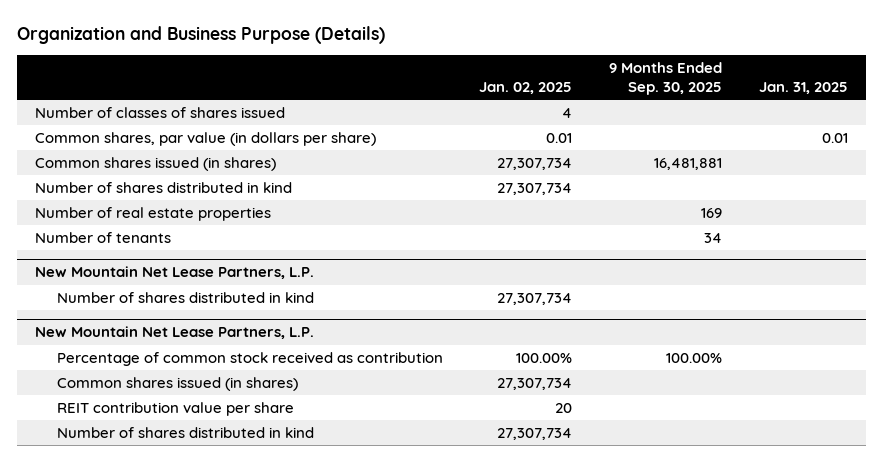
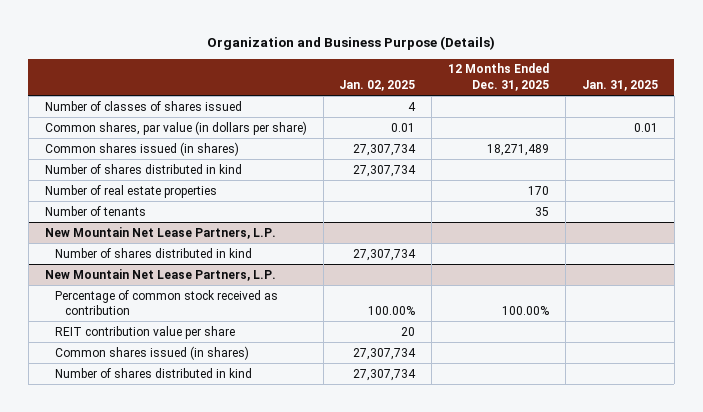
- | Jan. 02, 2025 | 9 Months Ended Sep. 30, 2025 | Jan. 31, 2025
+ | Jan. 02, 2025 | 12 Months Ended Dec. 31, 2025 | Jan. 31, 2025
@ New Mountain Net Lease Partners, L.P.
moved down: Common shares issued (in shares) | 27,307,734 | |

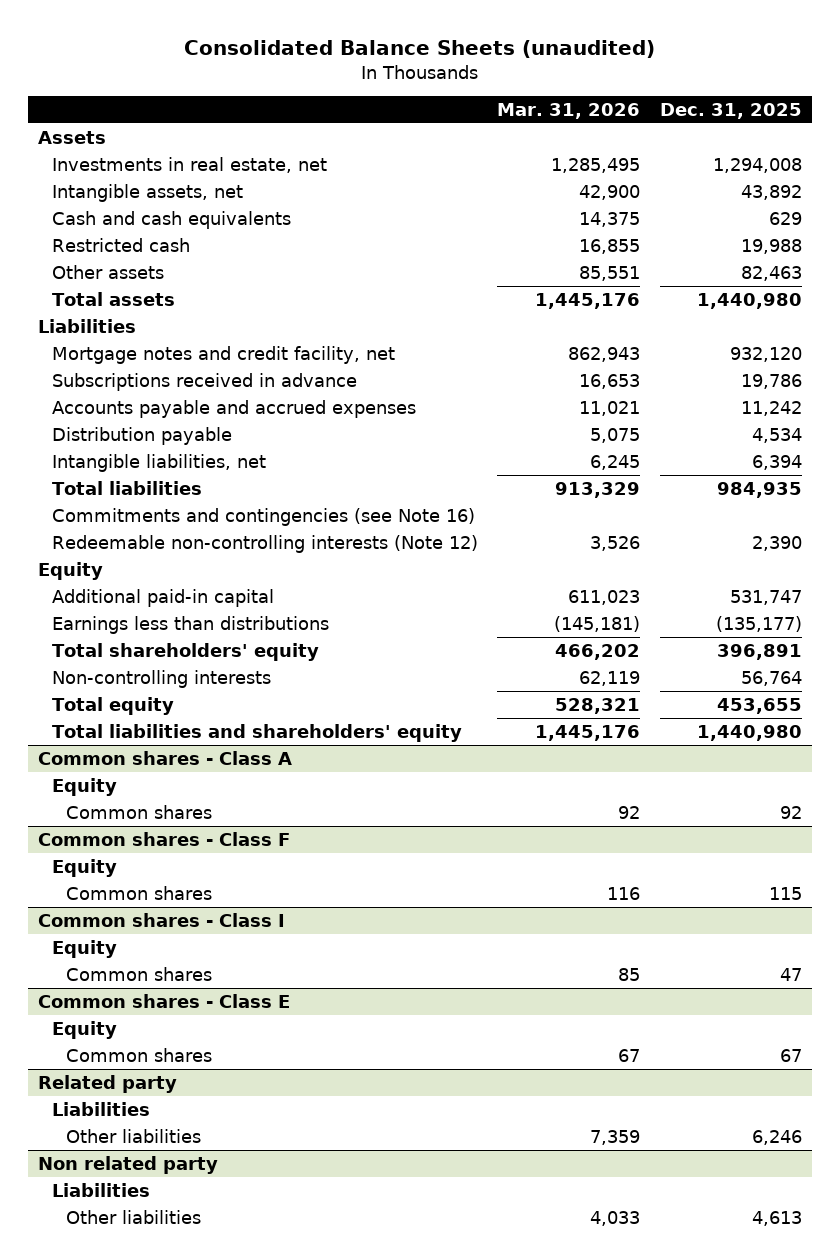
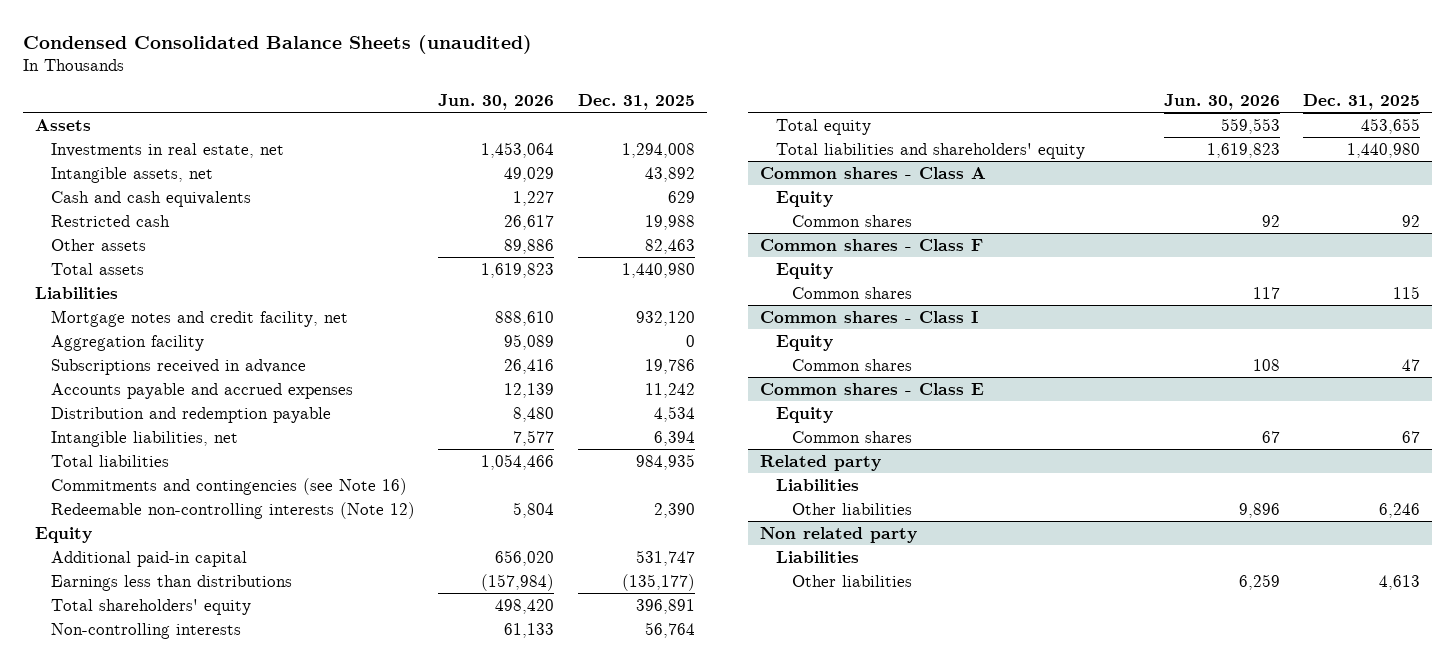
- Consolidated Balance Sheets (unaudited)
+ Condensed Consolidated Balance Sheets (unaudited)
- | Mar. 31, 2026 | Dec. 31, 2025
+ | Jun. 30, 2026 | Dec. 31, 2025
+ Aggregation facility | 95,089 | 0
- Distribution payable | 5,075 | 4,534
+ Distribution and redemption payable | 8,480 | 4,534

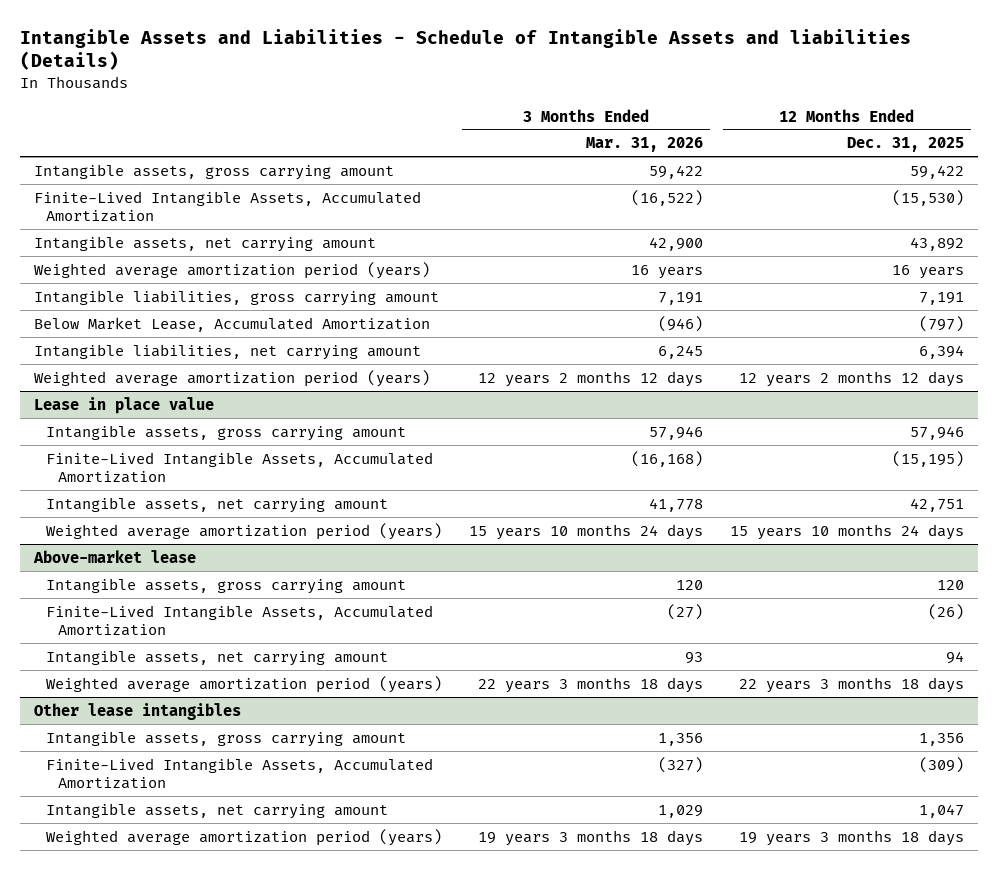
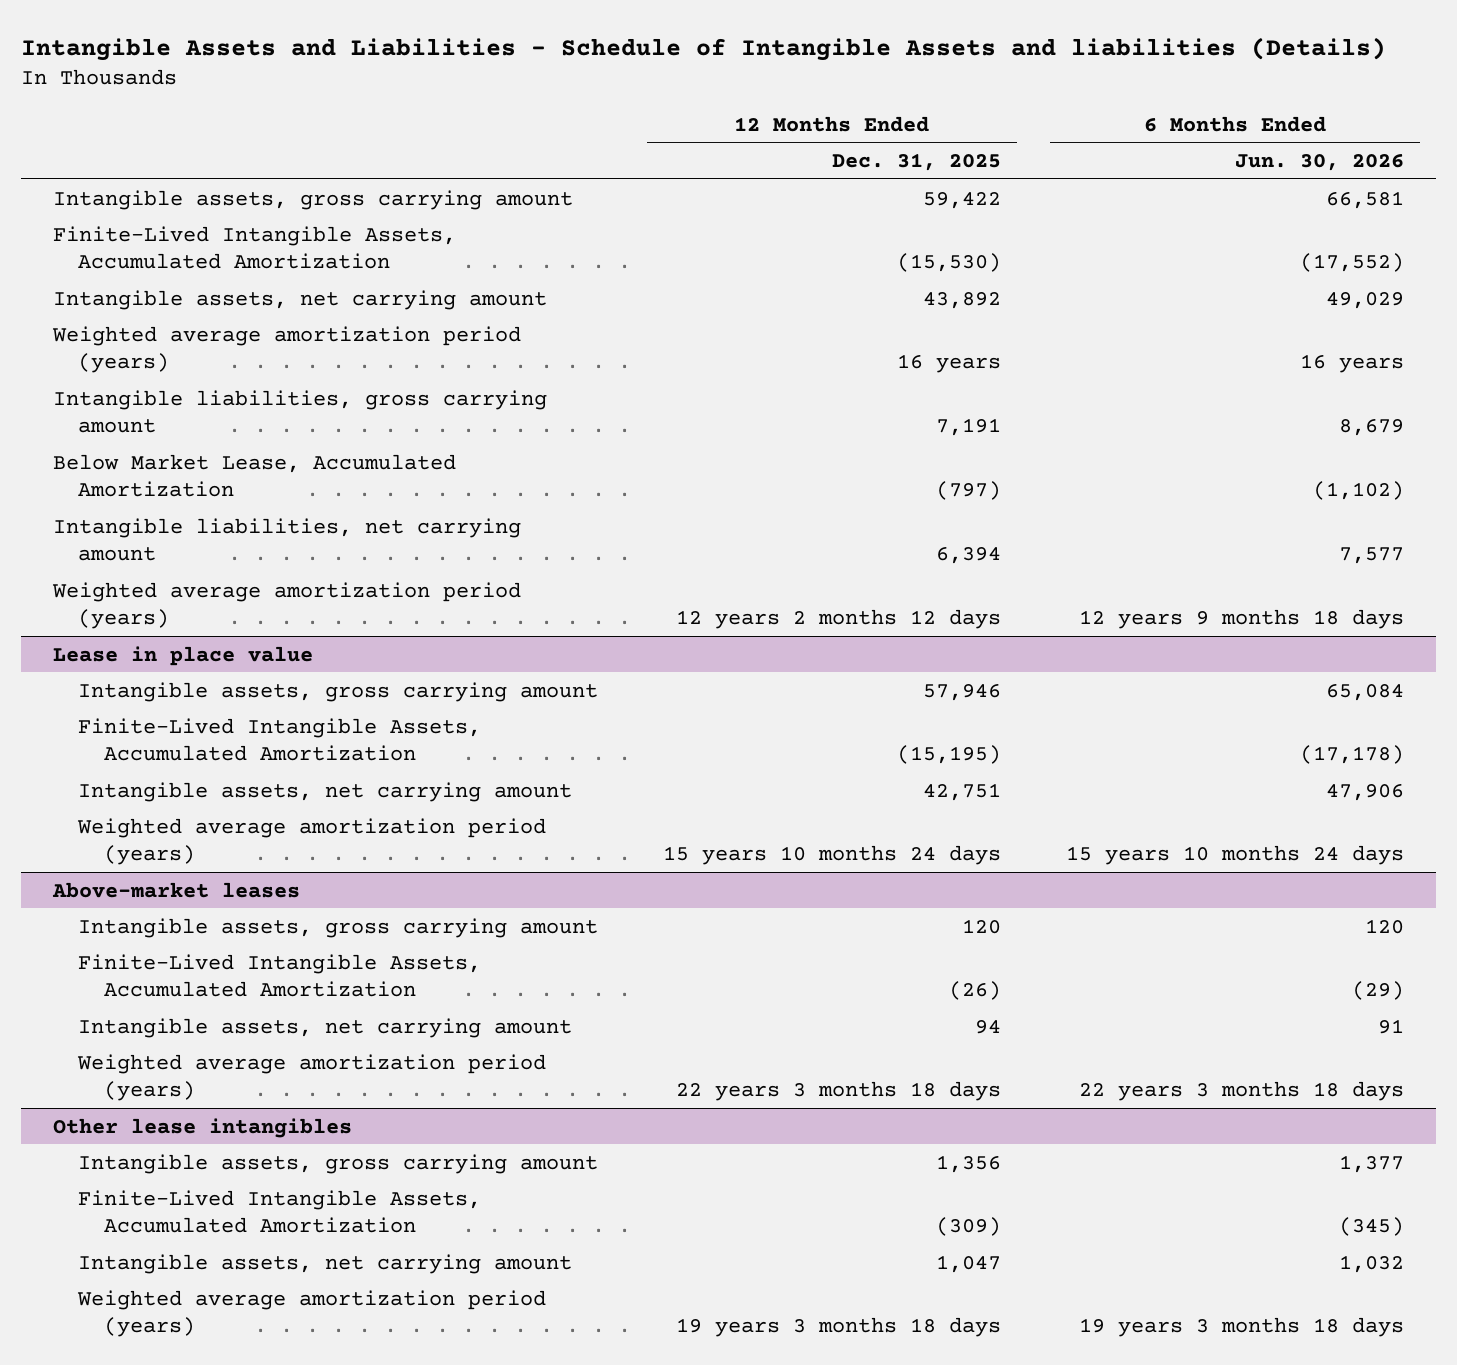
- | 3 Months Ended Mar. 31, 2026 | 12 Months Ended Dec. 31, 2025
+ | 12 Months Ended Dec. 31, 2025 | 6 Months Ended Jun. 30, 2026
- Above-market lease
+ Above-market leases

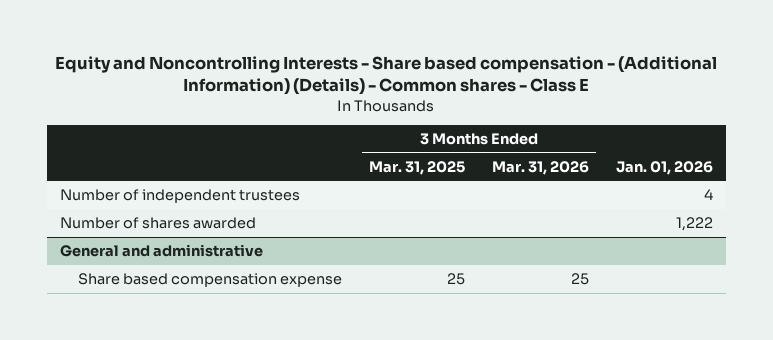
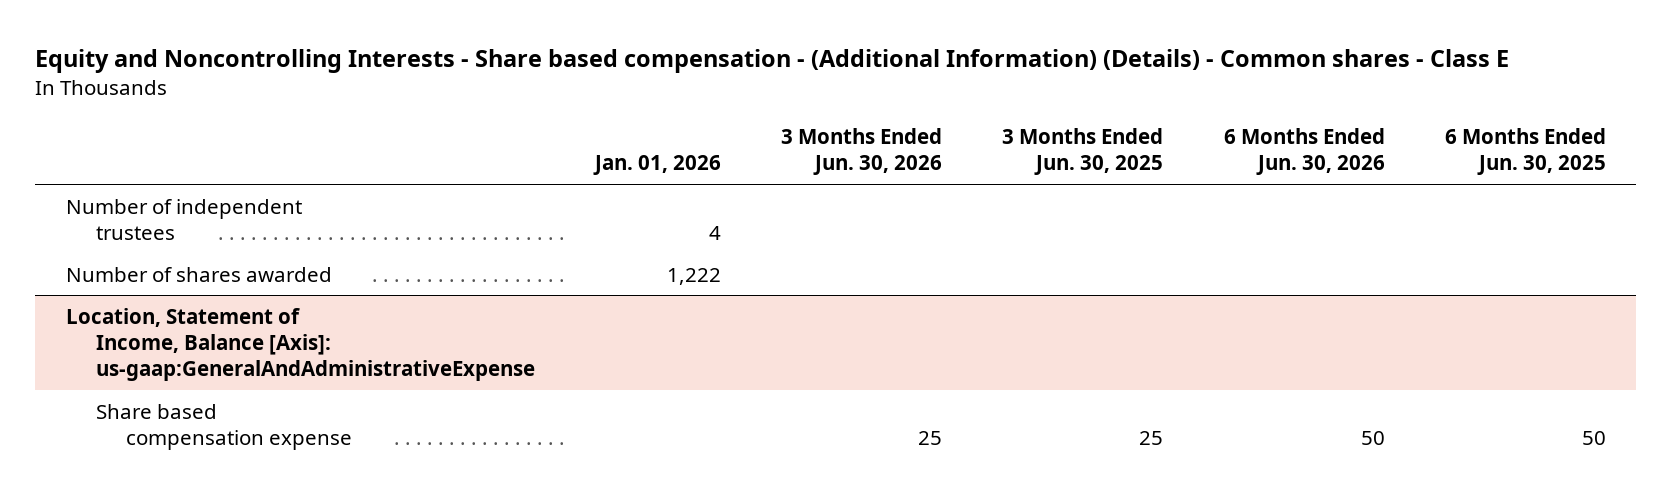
- | 3 Months Ended Mar. 31, 2025 | 3 Months Ended Mar. 31, 2026 | Jan. 01, 2026
+ | Jan. 01, 2026 | 3 Months Ended Jun. 30, 2026 | 3 Months Ended Jun. 30, 2025 | 6 Months Ended Jun. 30, 2026 | 6 Months Ended Jun. 30, 2025
- General and administrative
+ Location, Statement of Income, Balance [Axis]: us-gaap:GeneralAndAdministrativeExpense

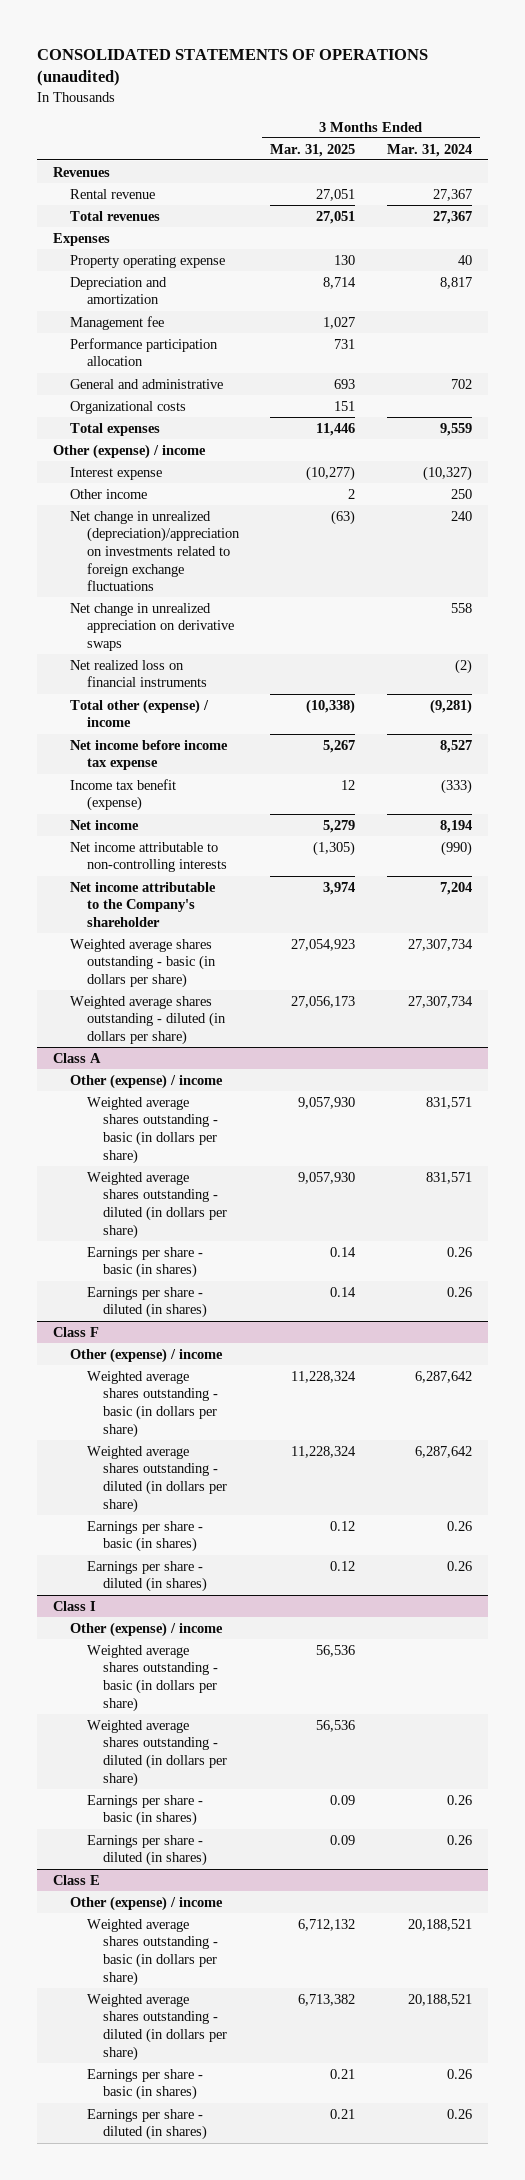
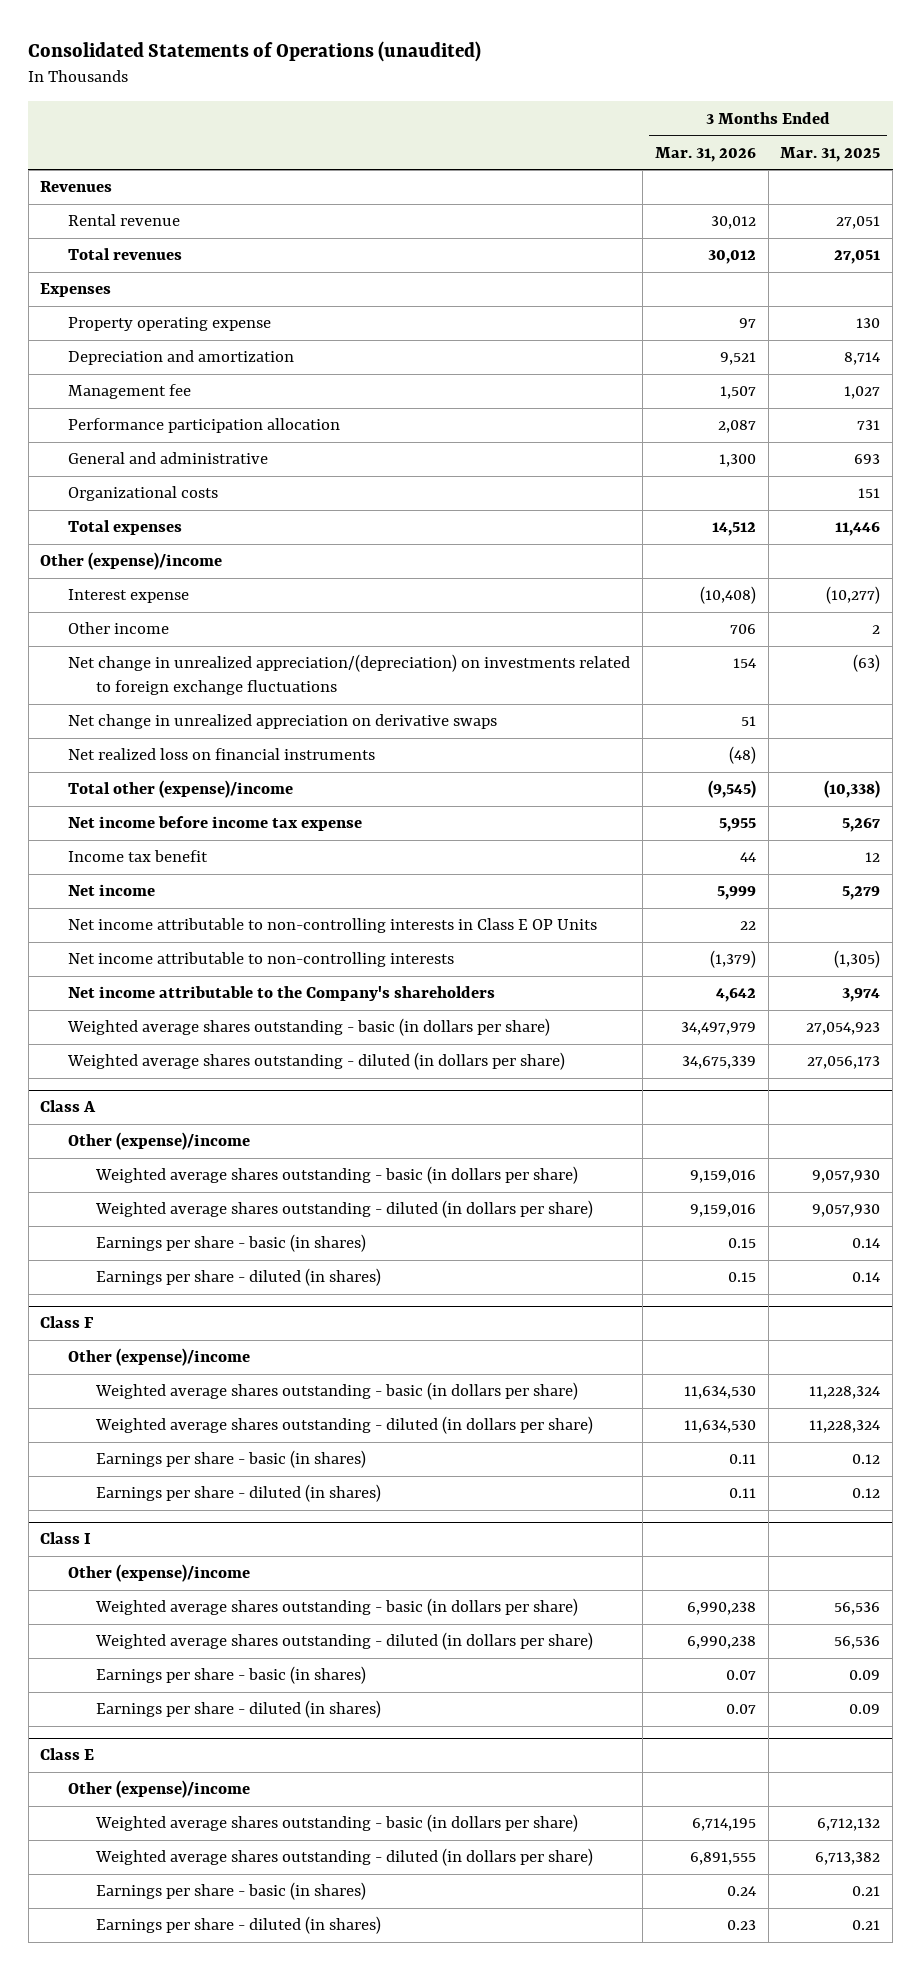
- CONSOLIDATED STATEMENTS OF OPERATIONS (unaudited)
+ Consolidated Statements of Operations (unaudited)
- | 3 Months Ended Mar. 31, 2025 | 3 Months Ended Mar. 31, 2024
+ | 3 Months Ended Mar. 31, 2026 | 3 Months Ended Mar. 31, 2025
- Other (expense) / income
+ Other (expense)/income
- Net change in unrealized (depreciation)/appreciation on investments related to foreign exchange fluctuations | (63) | 240
+ Net change in unrealized appreciation/(depreciation) on investments related to foreign exchange fluctuations | 154 | (63)
- Total other (expense) / income | (10,338) | (9,281)
+ Total other (expense)/income | (9,545) | (10,338)
- Income tax benefit (expense) | 12 | (333)
+ Income tax benefit | 44 | 12
+ Net income attributable to non-controlling interests in Class E OP Units | 22 |
- Net income attributable to the Company's shareholder | 3,974 | 7,204
+ Net income attributable to the Company's shareholders | 4,642 | 3,974
@ Class A
- Other (expense) / income
+ Other (expense)/income
@ Class F
- Other (expense) / income
+ Other (expense)/income
@ Class I
- Other (expense) / income
+ Other (expense)/income
@ Class E
- Other (expense) / income
+ Other (expense)/income

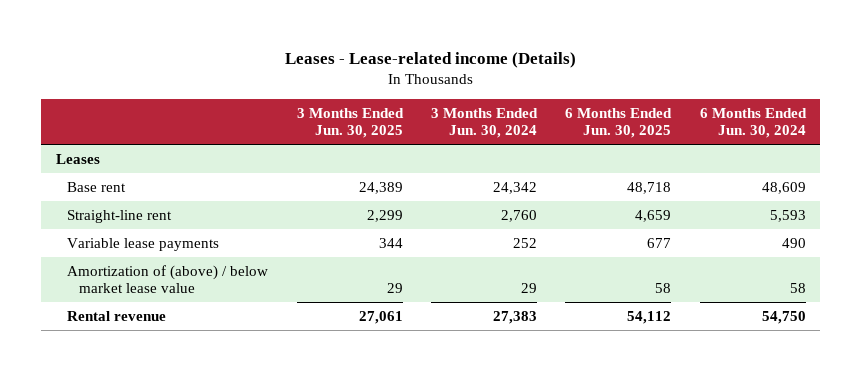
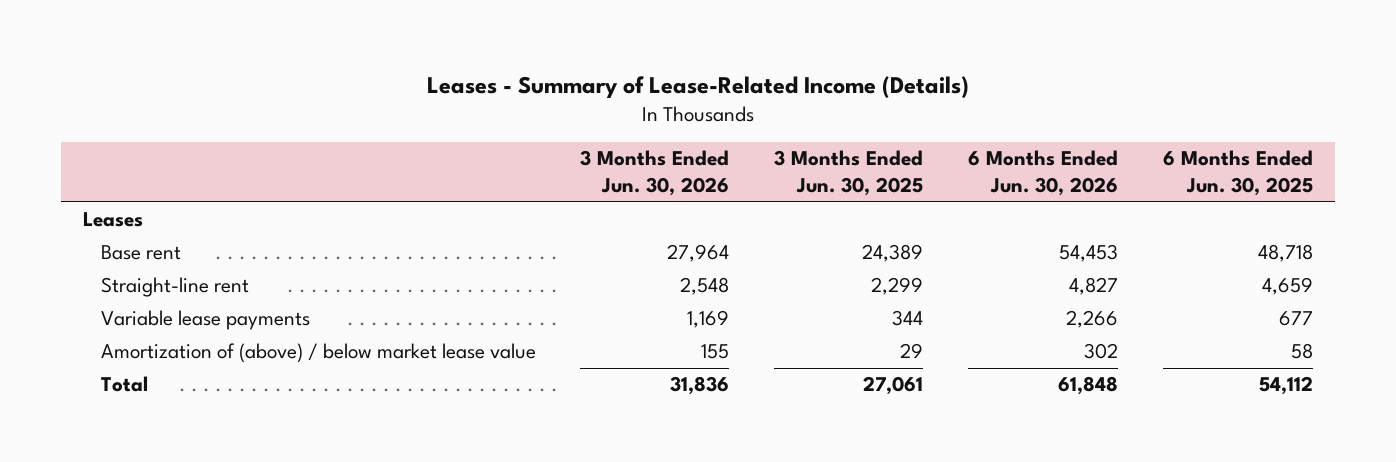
- Leases - Lease-related income (Details)
+ Leases - Summary of Lease-Related Income (Details)
- | 3 Months Ended Jun. 30, 2025 | 3 Months Ended Jun. 30, 2024 | 6 Months Ended Jun. 30, 2025 | 6 Months Ended Jun. 30, 2024
+ | 3 Months Ended Jun. 30, 2026 | 3 Months Ended Jun. 30, 2025 | 6 Months Ended Jun. 30, 2026 | 6 Months Ended Jun. 30, 2025
- Rental revenue | 27,061 | 27,383 | 54,112 | 54,750
+ Total | 31,836 | 27,061 | 61,848 | 54,112

